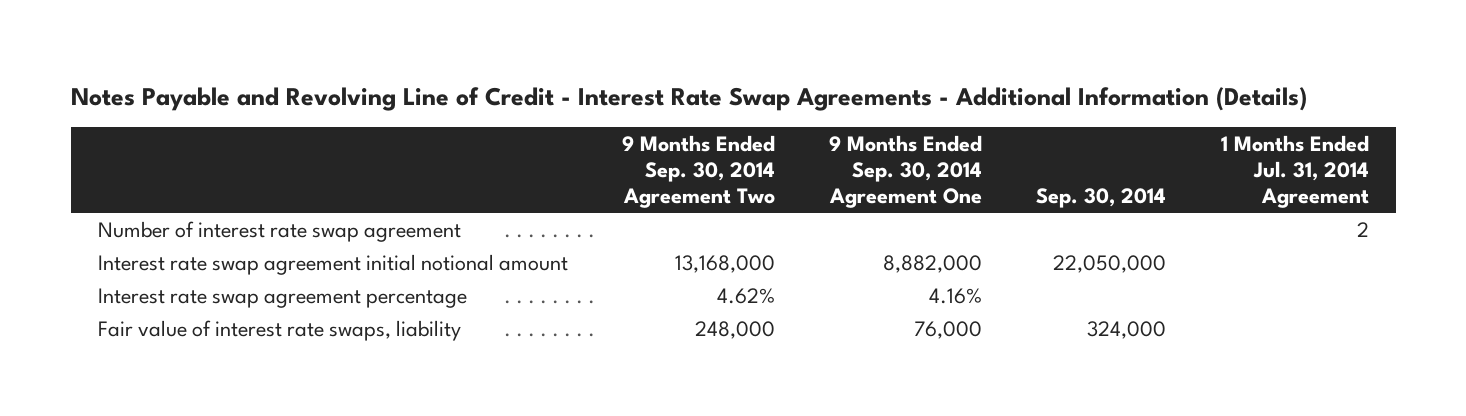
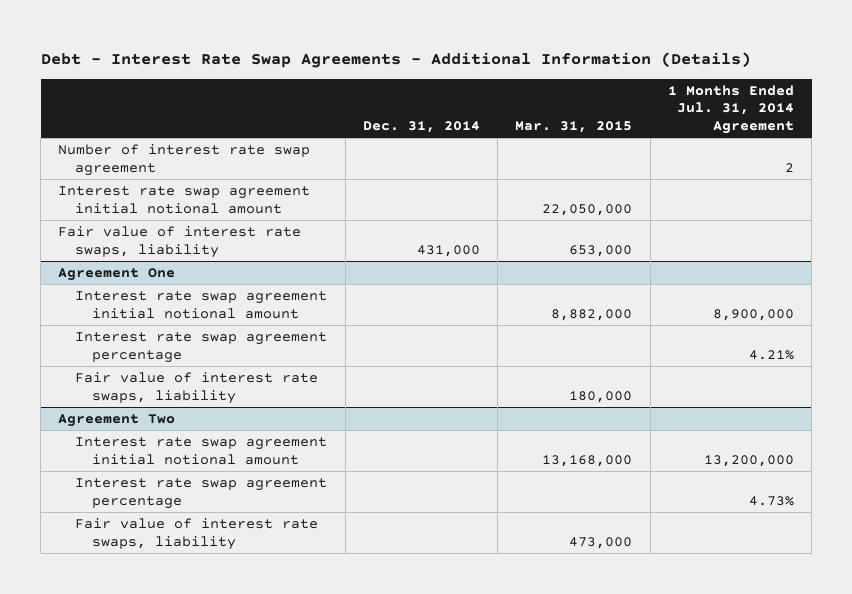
- Notes Payable and Revolving Line of Credit - Interest Rate Swap Agreements - Additional Information (Details)
+ Debt - Interest Rate Swap Agreements - Additional Information (Details)
- | 9 Months Ended Sep. 30, 2014 Agreement Two | 9 Months Ended Sep. 30, 2014 Agreement One | Sep. 30, 2014 | 1 Months Ended Jul. 31, 2014 Agreement
+ | Dec. 31, 2014 | Mar. 31, 2015 | 1 Months Ended Jul. 31, 2014 Agreement
- Interest rate swap agreement percentage | 4.62% | 4.16% | |
+ Agreement One
+ Interest rate swap agreement initial notional amount | | 8,882,000 | 8,900,000
+ Interest rate swap agreement percentage | | | 4.21%
+ Fair value of interest rate swaps, liability | | 180,000 |
+ Agreement Two
+ Interest rate swap agreement initial notional amount | | 13,168,000 | 13,200,000
+ Interest rate swap agreement percentage | | | 4.73%
+ Fair value of interest rate swaps, liability | | 473,000 |

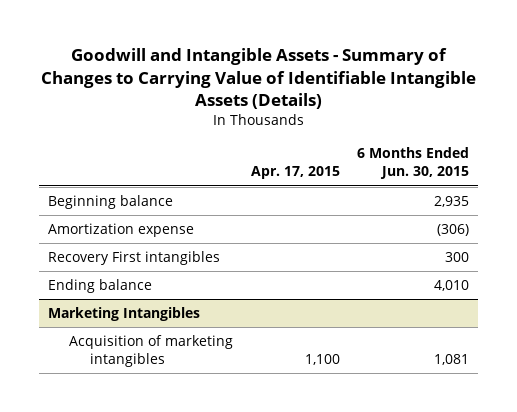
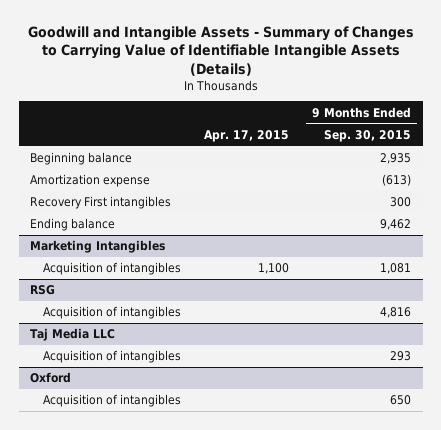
- | Apr. 17, 2015 | 6 Months Ended Jun. 30, 2015
+ | Apr. 17, 2015 | 9 Months Ended Sep. 30, 2015
@ Marketing Intangibles
- Acquisition of marketing intangibles | 1,100 | 1,081
+ Acquisition of intangibles | 1,100 | 1,081
+ RSG
+ Acquisition of intangibles | | 4,816
+ Taj Media LLC
+ Acquisition of intangibles | | 293
+ Oxford
+ Acquisition of intangibles | | 650

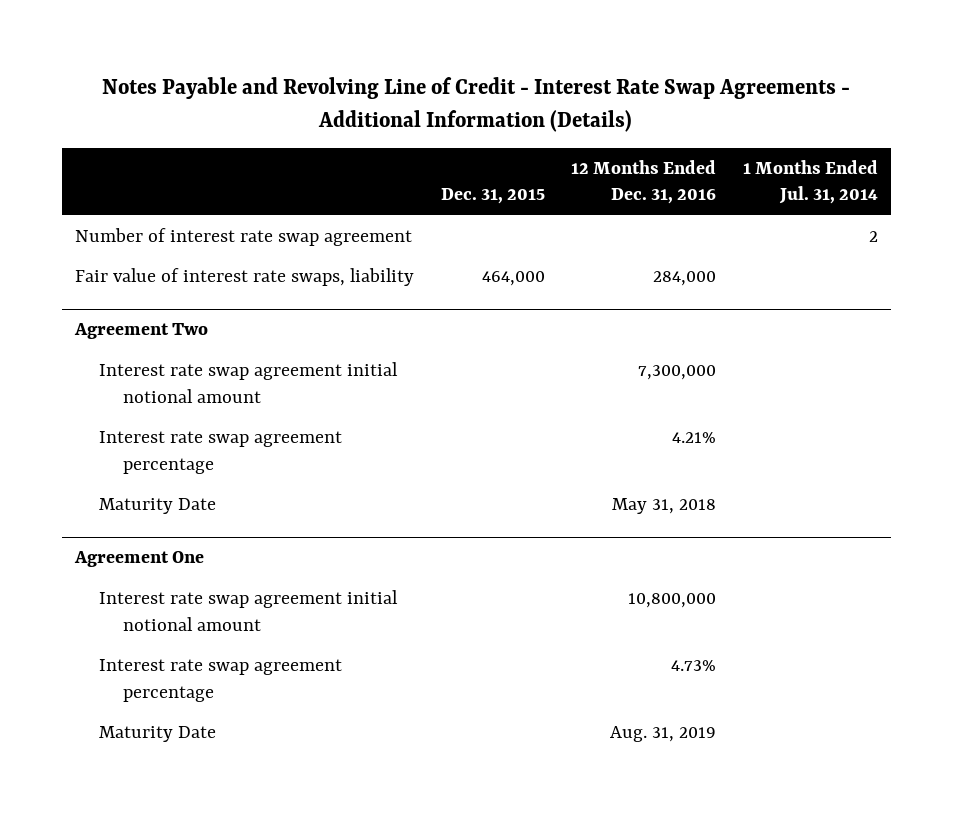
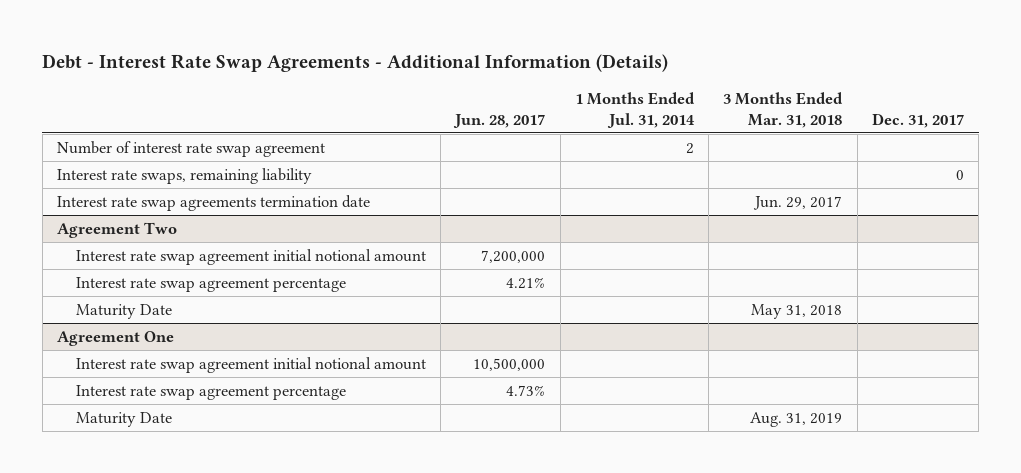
- Notes Payable and Revolving Line of Credit - Interest Rate Swap Agreements - Additional Information (Details)
+ Debt - Interest Rate Swap Agreements - Additional Information (Details)
- | Dec. 31, 2015 | 12 Months Ended Dec. 31, 2016 | 1 Months Ended Jul. 31, 2014
+ | Jun. 28, 2017 | 1 Months Ended Jul. 31, 2014 | 3 Months Ended Mar. 31, 2018 | Dec. 31, 2017
- Fair value of interest rate swaps, liability | 464,000 | 284,000 |
+ Interest rate swaps, remaining liability | | | | 0
+ Interest rate swap agreements termination date | | | Jun. 29, 2017 |

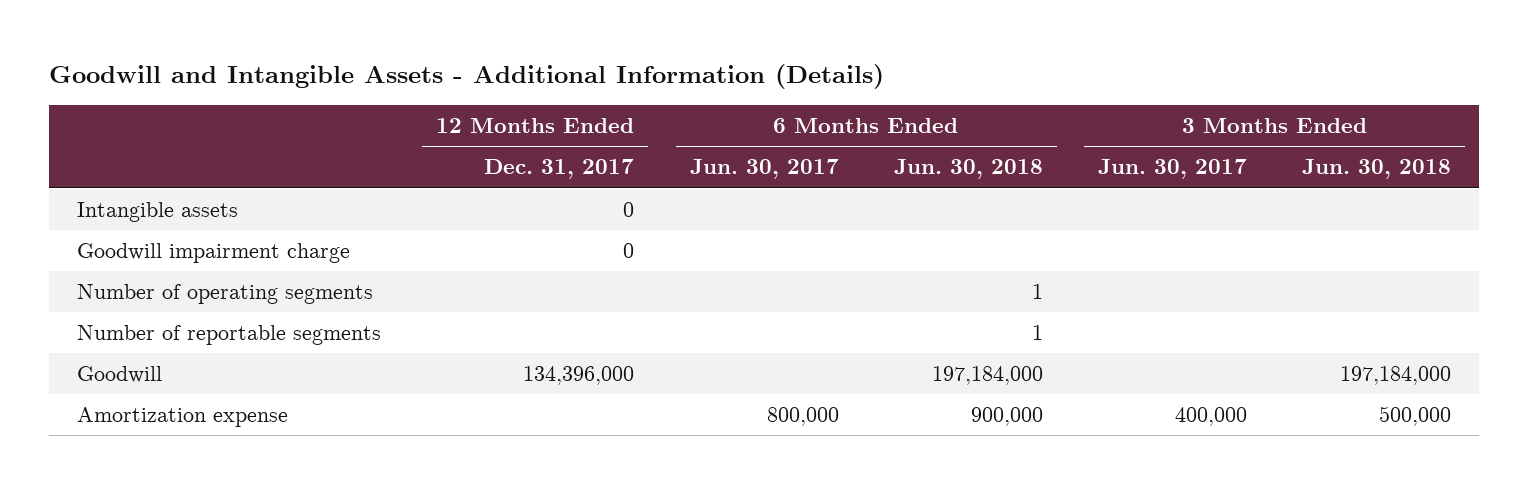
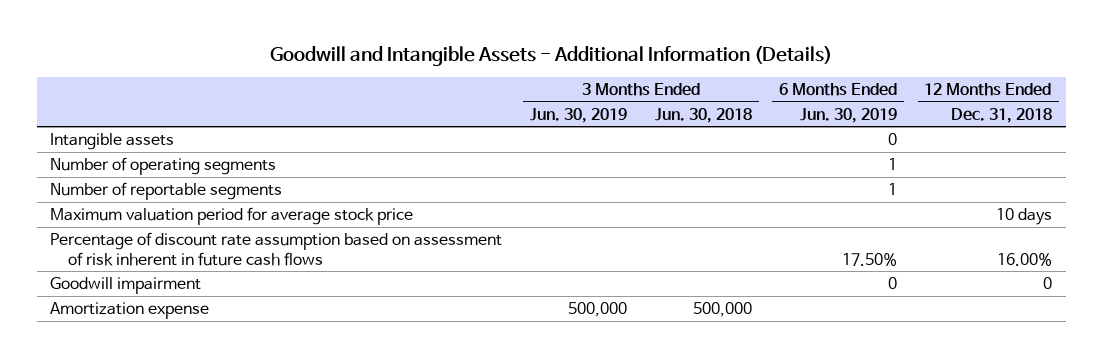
- | 12 Months Ended Dec. 31, 2017 | 6 Months Ended Jun. 30, 2017 | 6 Months Ended Jun. 30, 2018 | 3 Months Ended Jun. 30, 2017 | 3 Months Ended Jun. 30, 2018
+ | 3 Months Ended Jun. 30, 2019 | 3 Months Ended Jun. 30, 2018 | 6 Months Ended Jun. 30, 2019 | 12 Months Ended Dec. 31, 2018
- Goodwill impairment charge | 0 | | | |
- Goodwill | 134,396,000 | | 197,184,000 | | 197,184,000
+ Maximum valuation period for average stock price | | | | 10 days
+ Percentage of discount rate assumption based on assessment of risk inherent in future cash flows | | | 17.50% | 16.00%
+ Goodwill impairment | | | 0 | 0

